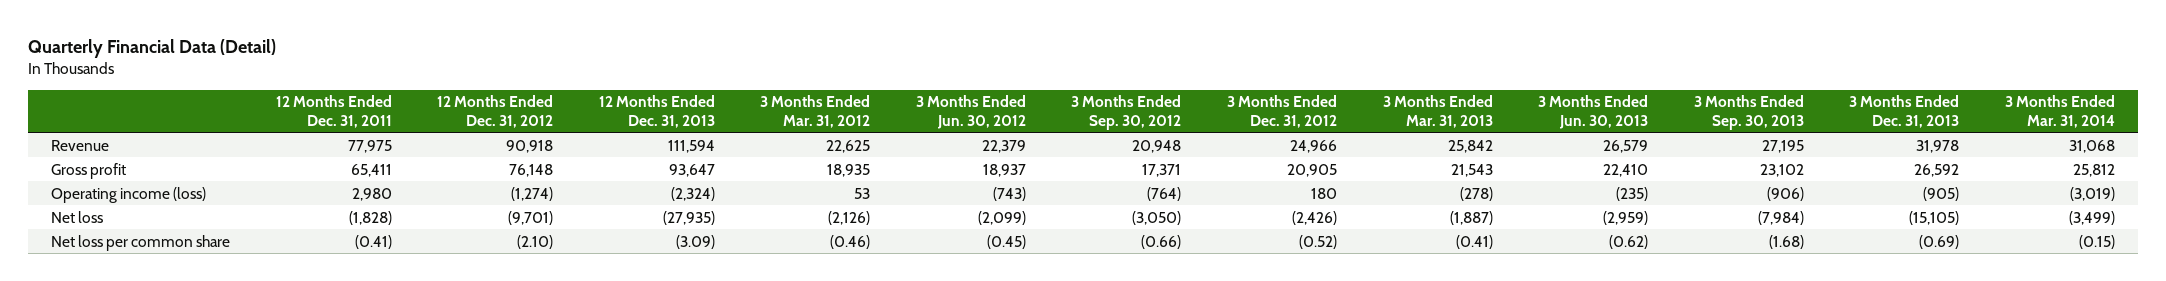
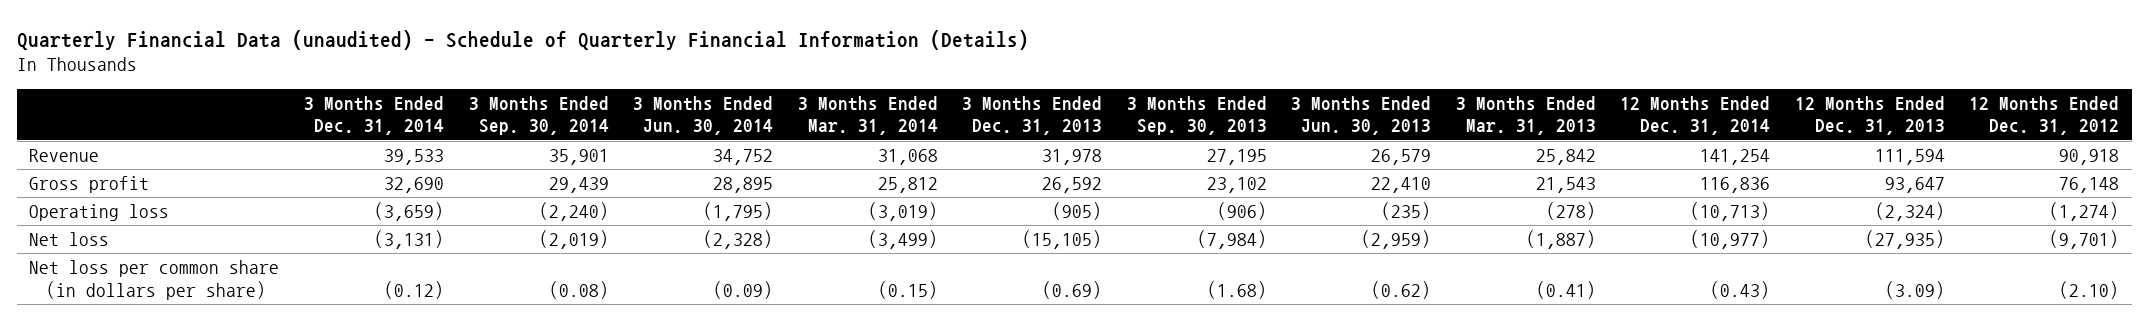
- Quarterly Financial Data (Detail)
+ Quarterly Financial Data (unaudited) - Schedule of Quarterly Financial Information (Details)
- | 12 Months Ended Dec. 31, 2011 | 12 Months Ended Dec. 31, 2012 | 12 Months Ended Dec. 31, 2013 | 3 Months Ended Mar. 31, 2012 | 3 Months Ended Jun. 30, 2012 | 3 Months Ended Sep. 30, 2012 | 3 Months Ended Dec. 31, 2012 | 3 Months Ended Mar. 31, 2013 | 3 Months Ended Jun. 30, 2013 | 3 Months Ended Sep. 30, 2013 | 3 Months Ended Dec. 31, 2013 | 3 Months Ended Mar. 31, 2014
+ | 3 Months Ended Dec. 31, 2014 | 3 Months Ended Sep. 30, 2014 | 3 Months Ended Jun. 30, 2014 | 3 Months Ended Mar. 31, 2014 | 3 Months Ended Dec. 31, 2013 | 3 Months Ended Sep. 30, 2013 | 3 Months Ended Jun. 30, 2013 | 3 Months Ended Mar. 31, 2013 | 12 Months Ended Dec. 31, 2014 | 12 Months Ended Dec. 31, 2013 | 12 Months Ended Dec. 31, 2012
- Operating income (loss) | 2,980 | (1,274) | (2,324) | 53 | (743) | (764) | 180 | (278) | (235) | (906) | (905) | (3,019)
+ Operating loss | (3,659) | (2,240) | (1,795) | (3,019) | (905) | (906) | (235) | (278) | (10,713) | (2,324) | (1,274)
- Net loss per common share | (0.41) | (2.10) | (3.09) | (0.46) | (0.45) | (0.66) | (0.52) | (0.41) | (0.62) | (1.68) | (0.69) | (0.15)
+ Net loss per common share (in dollars per share) | (0.12) | (0.08) | (0.09) | (0.15) | (0.69) | (1.68) | (0.62) | (0.41) | (0.43) | (3.09) | (2.10)

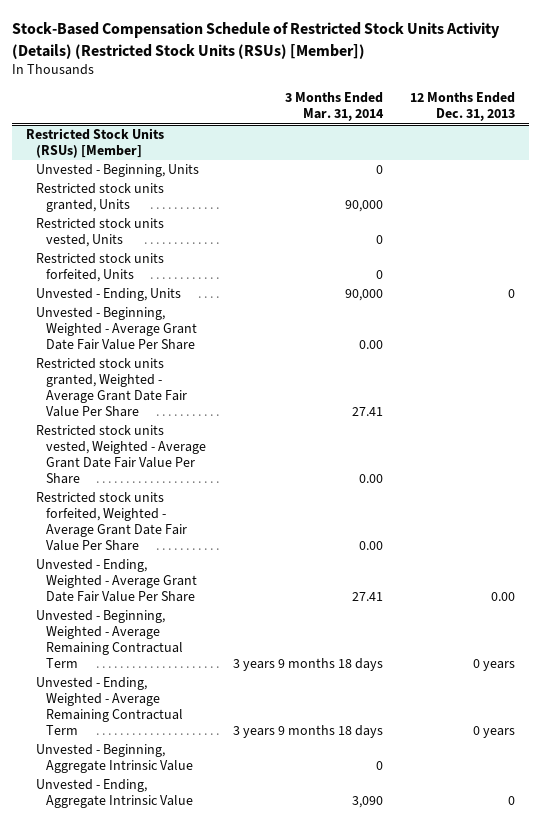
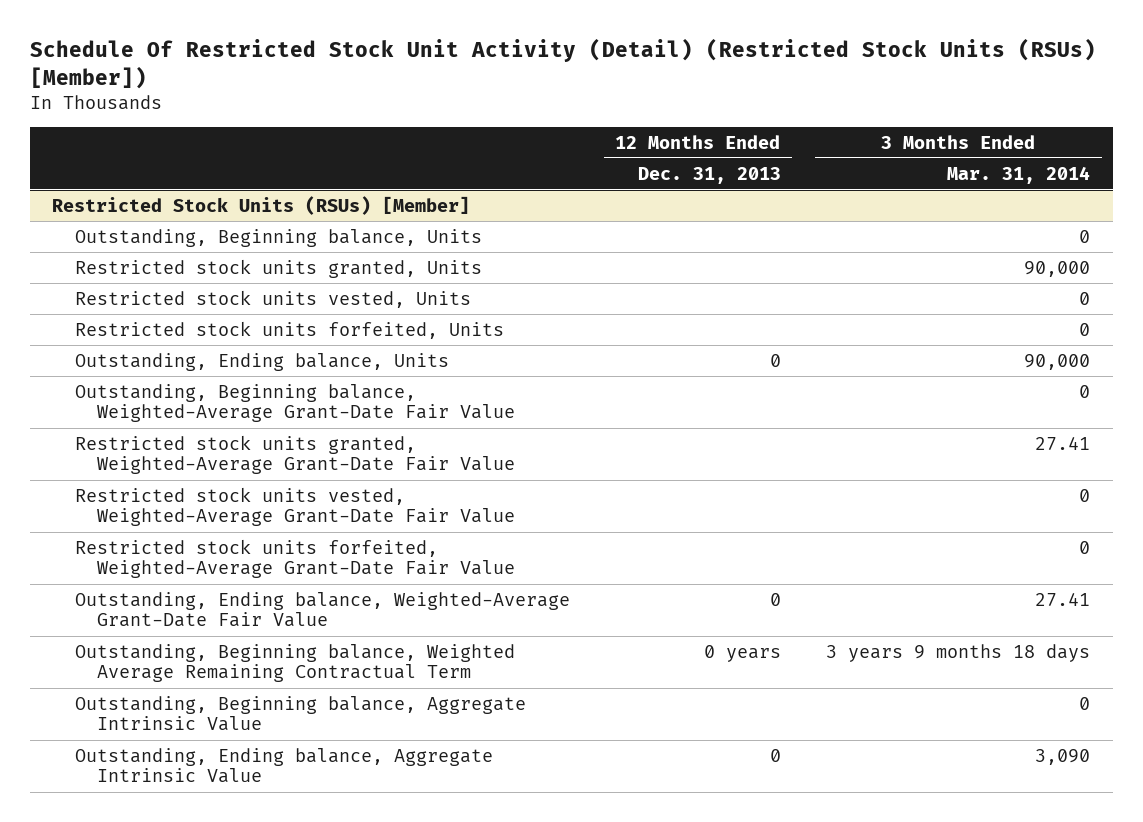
- Stock-Based Compensation Schedule of Restricted Stock Units Activity (Details) (Restricted Stock Units (RSUs) [Member])
+ Schedule Of Restricted Stock Unit Activity (Detail) (Restricted Stock Units (RSUs) [Member])
- | 3 Months Ended Mar. 31, 2014 | 12 Months Ended Dec. 31, 2013
+ | 12 Months Ended Dec. 31, 2013 | 3 Months Ended Mar. 31, 2014
@ Restricted Stock Units (RSUs) [Member]
- Unvested - Beginning, Units | 0 |
+ Outstanding, Beginning balance, Units | | 0
- Unvested - Ending, Units | 90,000 | 0
- Unvested - Beginning, Weighted - Average Grant Date Fair Value Per Share | 0.00 |
- Restricted stock units granted, Weighted - Average Grant Date Fair Value Per Share | 27.41 |
- Restricted stock units vested, Weighted - Average Grant Date Fair Value Per Share | 0.00 |
- Restricted stock units forfeited, Weighted - Average Grant Date Fair Value Per Share | 0.00 |
- Unvested - Ending, Weighted - Average Grant Date Fair Value Per Share | 27.41 | 0.00
- Unvested - Beginning, Weighted - Average Remaining Contractual Term | 3 years 9 months 18 days | 0 years
- Unvested - Ending, Weighted - Average Remaining Contractual Term | 3 years 9 months 18 days | 0 years
- Unvested - Beginning, Aggregate Intrinsic Value | 0 |
- Unvested - Ending, Aggregate Intrinsic Value | 3,090 | 0
+ Outstanding, Ending balance, Units | 0 | 90,000
+ Outstanding, Beginning balance, Weighted-Average Grant-Date Fair Value | | 0
+ Restricted stock units granted, Weighted-Average Grant-Date Fair Value | | 27.41
+ Restricted stock units vested, Weighted-Average Grant-Date Fair Value | | 0
+ Restricted stock units forfeited, Weighted-Average Grant-Date Fair Value | | 0
+ Outstanding, Ending balance, Weighted-Average Grant-Date Fair Value | 0 | 27.41
+ Outstanding, Beginning balance, Weighted Average Remaining Contractual Term | 0 years | 3 years 9 months 18 days
+ Outstanding, Beginning balance, Aggregate Intrinsic Value | | 0
+ Outstanding, Ending balance, Aggregate Intrinsic Value | 0 | 3,090

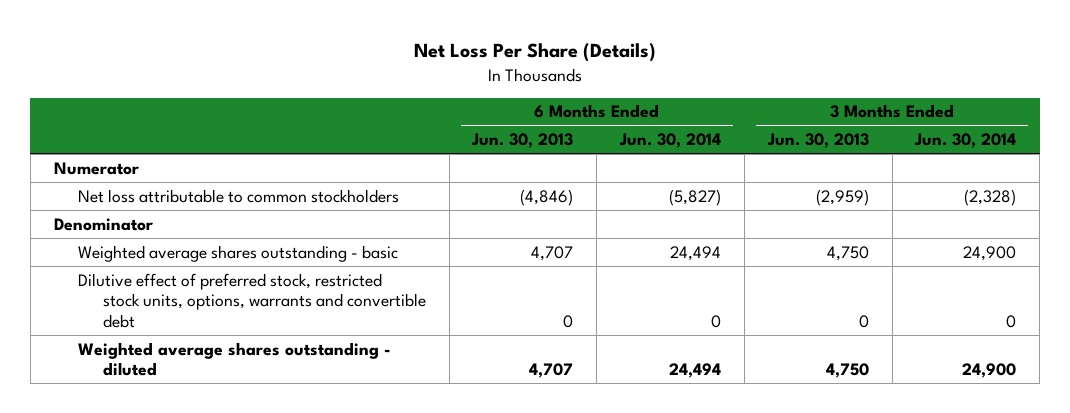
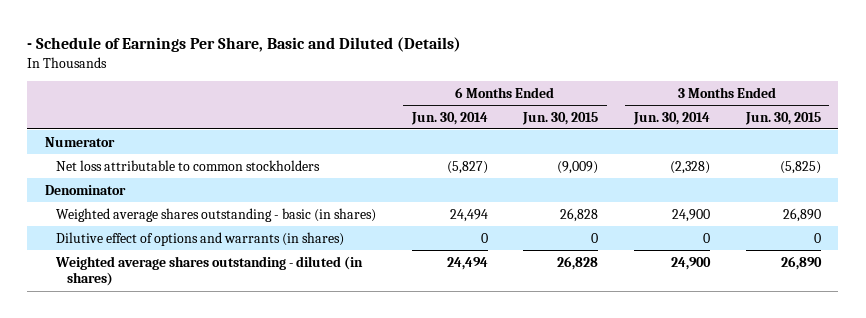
- Net Loss Per Share (Details)
+ - Schedule of Earnings Per Share, Basic and Diluted (Details)
- | 6 Months Ended Jun. 30, 2013 | 6 Months Ended Jun. 30, 2014 | 3 Months Ended Jun. 30, 2013 | 3 Months Ended Jun. 30, 2014
+ | 6 Months Ended Jun. 30, 2014 | 6 Months Ended Jun. 30, 2015 | 3 Months Ended Jun. 30, 2014 | 3 Months Ended Jun. 30, 2015
- Weighted average shares outstanding - basic | 4,707 | 24,494 | 4,750 | 24,900
- Dilutive effect of preferred stock, restricted stock units, options, warrants and convertible debt | 0 | 0 | 0 | 0
- Weighted average shares outstanding - diluted | 4,707 | 24,494 | 4,750 | 24,900
+ Weighted average shares outstanding - basic (in shares) | 24,494 | 26,828 | 24,900 | 26,890
+ Dilutive effect of options and warrants (in shares) | 0 | 0 | 0 | 0
+ Weighted average shares outstanding - diluted (in shares) | 24,494 | 26,828 | 24,900 | 26,890

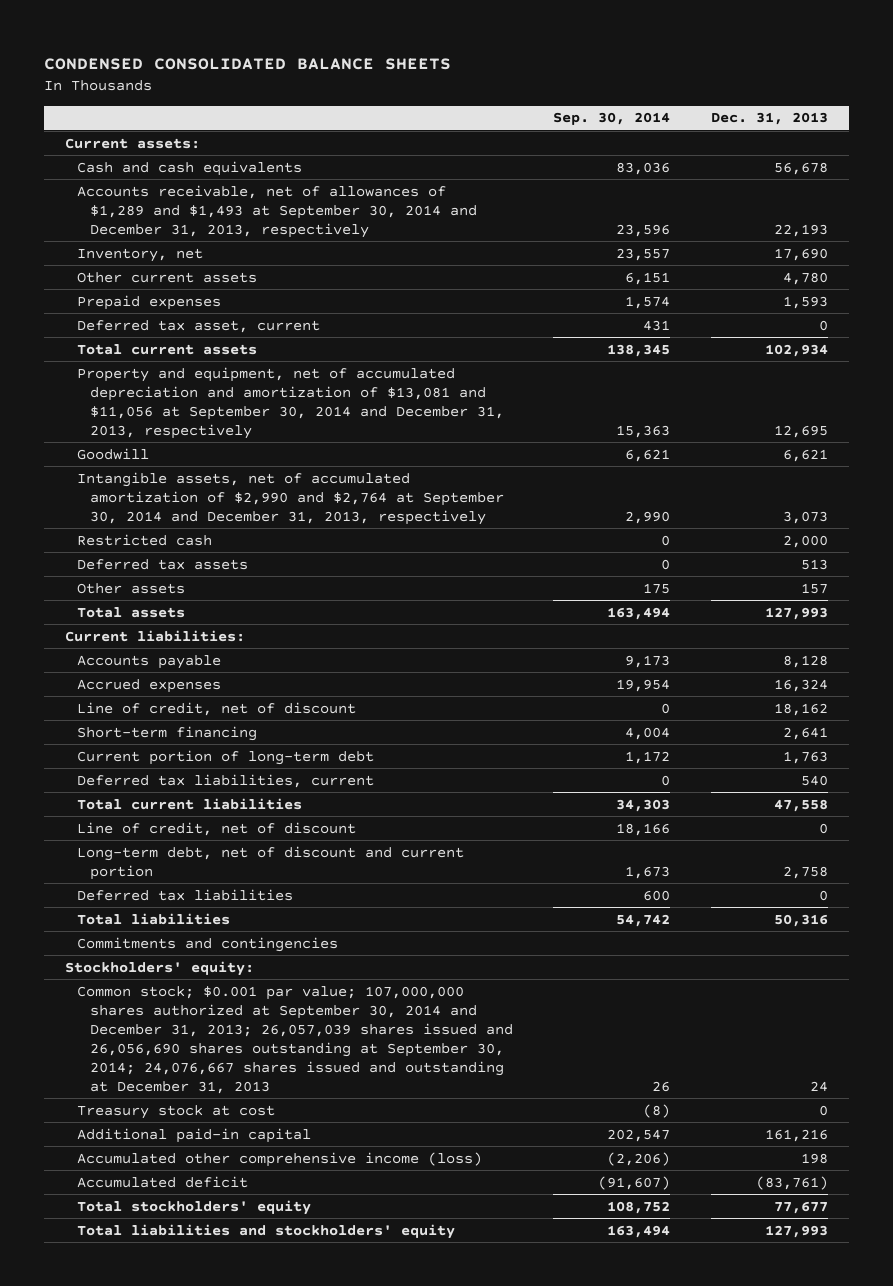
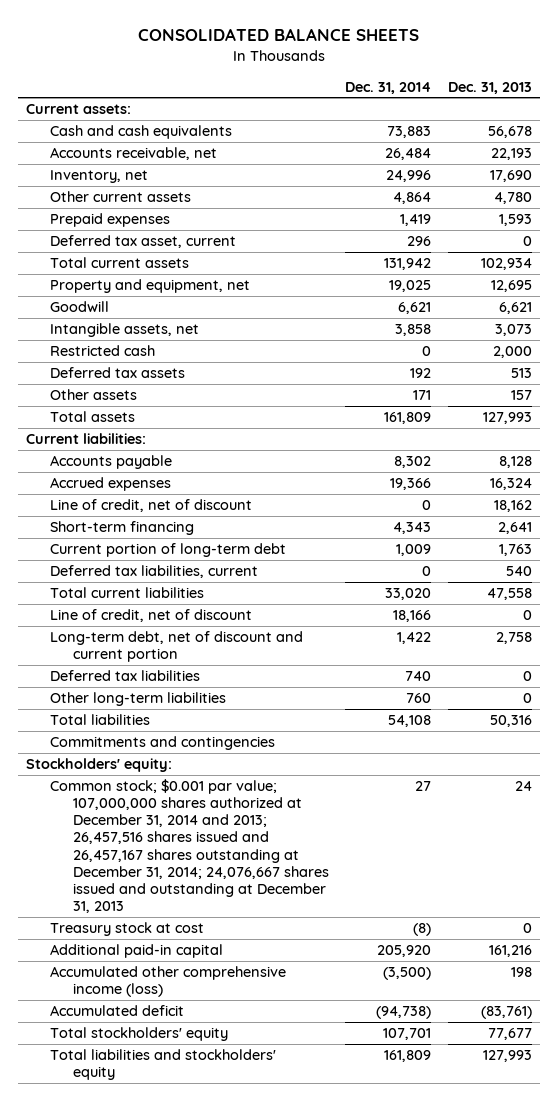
- CONDENSED CONSOLIDATED BALANCE SHEETS
+ CONSOLIDATED BALANCE SHEETS
- | Sep. 30, 2014 | Dec. 31, 2013
+ | Dec. 31, 2014 | Dec. 31, 2013
- Accounts receivable, net of allowances of $1,289 and $1,493 at September 30, 2014 and December 31, 2013, respectively | 23,596 | 22,193
+ Accounts receivable, net | 26,484 | 22,193
- Property and equipment, net of accumulated depreciation and amortization of $13,081 and $11,056 at September 30, 2014 and December 31, 2013, respectively | 15,363 | 12,695
+ Property and equipment, net | 19,025 | 12,695
- Intangible assets, net of accumulated amortization of $2,990 and $2,764 at September 30, 2014 and December 31, 2013, respectively | 2,990 | 3,073
+ Intangible assets, net | 3,858 | 3,073
+ Other long-term liabilities | 760 | 0
- Common stock; $0.001 par value; 107,000,000 shares authorized at September 30, 2014 and December 31, 2013; 26,057,039 shares issued and 26,056,690 shares outstanding at September 30, 2014; 24,076,667 shares issued and outstanding at December 31, 2013 | 26 | 24
+ Common stock; $0.001 par value; 107,000,000 shares authorized at December 31, 2014 and 2013; 26,457,516 shares issued and 26,457,167 shares outstanding at December 31, 2014; 24,076,667 shares issued and outstanding at December 31, 2013 | 27 | 24

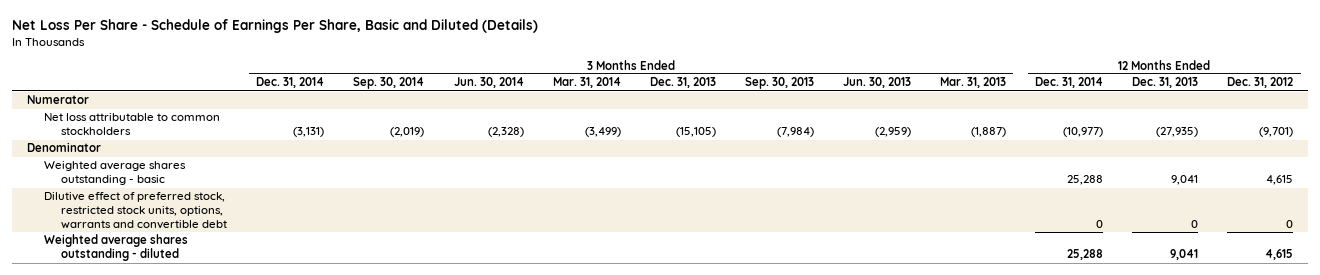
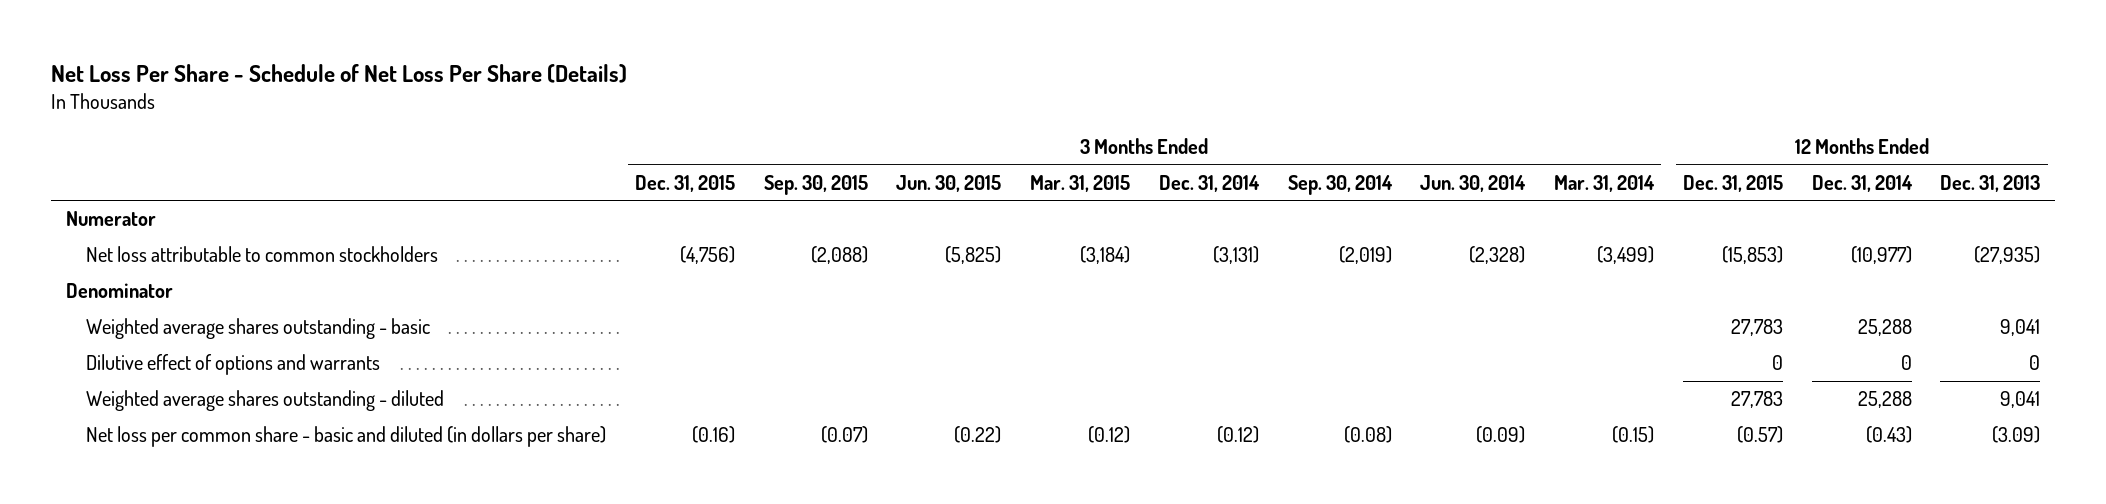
- Net Loss Per Share - Schedule of Earnings Per Share, Basic and Diluted (Details)
+ Net Loss Per Share - Schedule of Net Loss Per Share (Details)
- | 3 Months Ended Dec. 31, 2014 | 3 Months Ended Sep. 30, 2014 | 3 Months Ended Jun. 30, 2014 | 3 Months Ended Mar. 31, 2014 | 3 Months Ended Dec. 31, 2013 | 3 Months Ended Sep. 30, 2013 | 3 Months Ended Jun. 30, 2013 | 3 Months Ended Mar. 31, 2013 | 12 Months Ended Dec. 31, 2014 | 12 Months Ended Dec. 31, 2013 | 12 Months Ended Dec. 31, 2012
+ | 3 Months Ended Dec. 31, 2015 | 3 Months Ended Sep. 30, 2015 | 3 Months Ended Jun. 30, 2015 | 3 Months Ended Mar. 31, 2015 | 3 Months Ended Dec. 31, 2014 | 3 Months Ended Sep. 30, 2014 | 3 Months Ended Jun. 30, 2014 | 3 Months Ended Mar. 31, 2014 | 12 Months Ended Dec. 31, 2015 | 12 Months Ended Dec. 31, 2014 | 12 Months Ended Dec. 31, 2013
- Dilutive effect of preferred stock, restricted stock units, options, warrants and convertible debt | | | | | | | | | 0 | 0 | 0
+ Dilutive effect of options and warrants | | | | | | | | | 0 | 0 | 0
+ Net loss per common share - basic and diluted (in dollars per share) | (0.16) | (0.07) | (0.22) | (0.12) | (0.12) | (0.08) | (0.09) | (0.15) | (0.57) | (0.43) | (3.09)

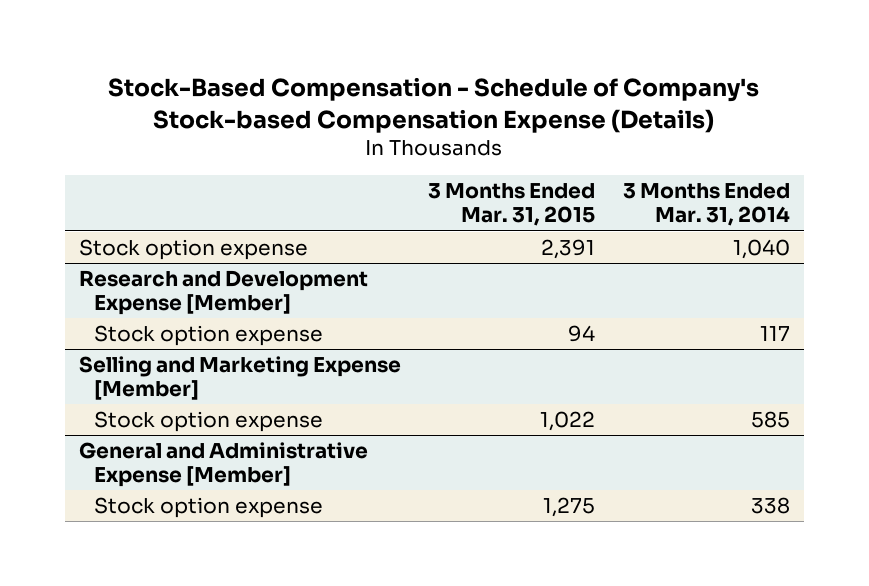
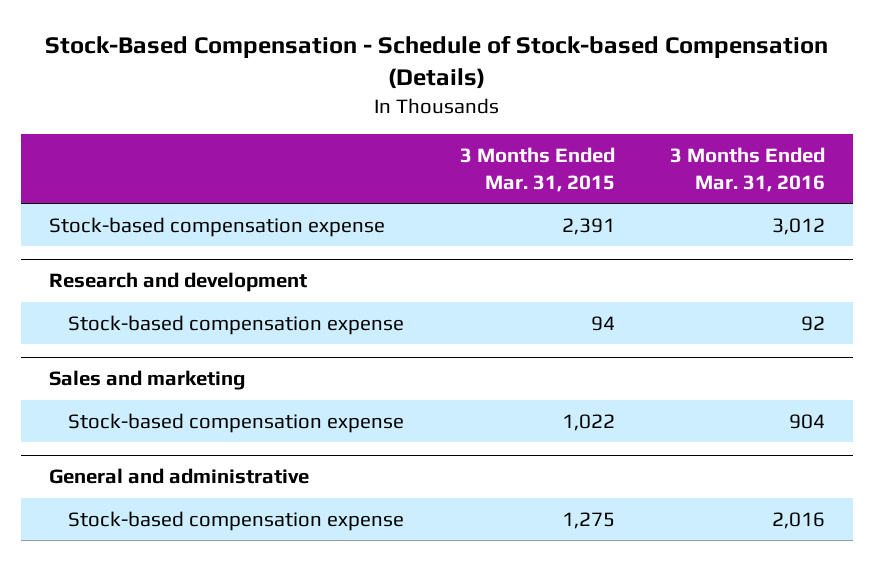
- Stock-Based Compensation - Schedule of Company's Stock-based Compensation Expense (Details)
+ Stock-Based Compensation - Schedule of Stock-based Compensation (Details)
- | 3 Months Ended Mar. 31, 2015 | 3 Months Ended Mar. 31, 2014
+ | 3 Months Ended Mar. 31, 2015 | 3 Months Ended Mar. 31, 2016
- Stock option expense | 2,391 | 1,040
- Research and Development Expense [Member]
- Stock option expense | 94 | 117
- Selling and Marketing Expense [Member]
- Stock option expense | 1,022 | 585
- General and Administrative Expense [Member]
- Stock option expense | 1,275 | 338
+ Stock-based compensation expense | 2,391 | 3,012
+ Research and development
+ Stock-based compensation expense | 94 | 92
+ Sales and marketing
+ Stock-based compensation expense | 1,022 | 904
+ General and administrative
+ Stock-based compensation expense | 1,275 | 2,016

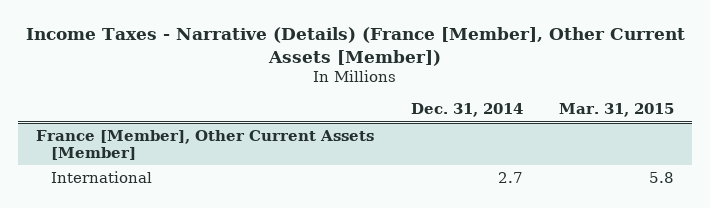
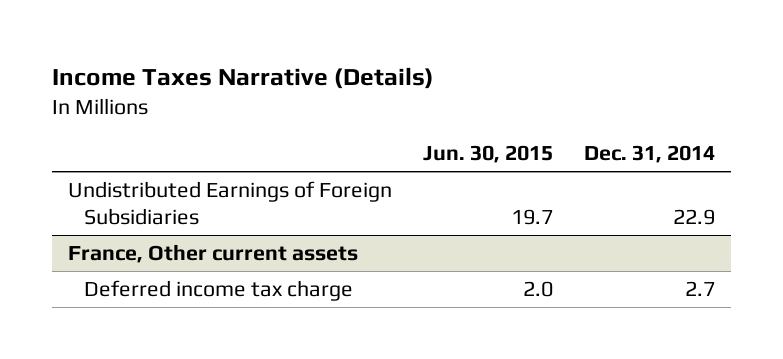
- Income Taxes - Narrative (Details) (France [Member], Other Current Assets [Member])
+ Income Taxes Narrative (Details)
- | Dec. 31, 2014 | Mar. 31, 2015
+ | Jun. 30, 2015 | Dec. 31, 2014
- France [Member], Other Current Assets [Member]
- International | 2.7 | 5.8
+ Undistributed Earnings of Foreign Subsidiaries | 19.7 | 22.9
+ France, Other current assets
+ Deferred income tax charge | 2.0 | 2.7

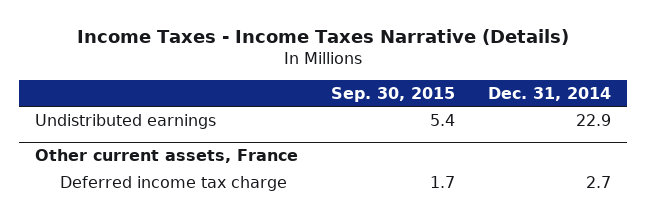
- Income Taxes Narrative (Details)
+ Income Taxes - Income Taxes Narrative (Details)
- | Jun. 30, 2015 | Dec. 31, 2014
+ | Sep. 30, 2015 | Dec. 31, 2014
- Undistributed Earnings of Foreign Subsidiaries | 19.7 | 22.9
- France, Other current assets
+ Undistributed earnings | 5.4 | 22.9
+ Other current assets, France

